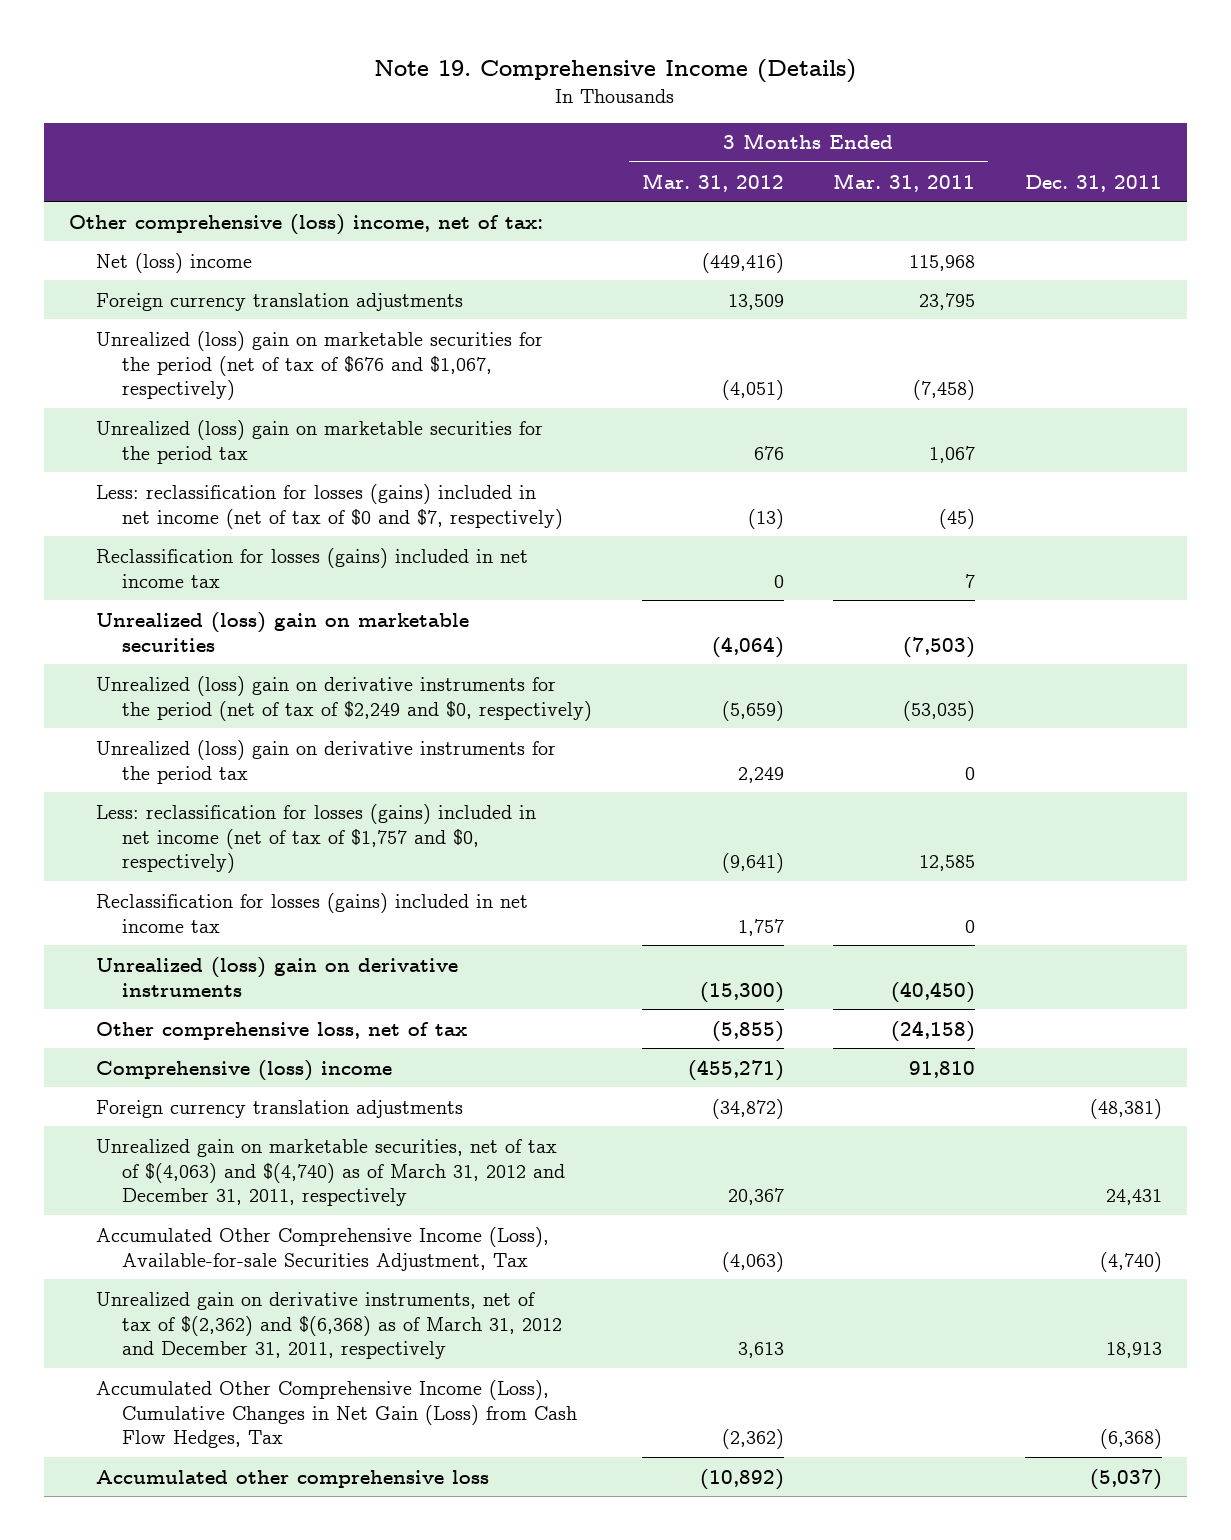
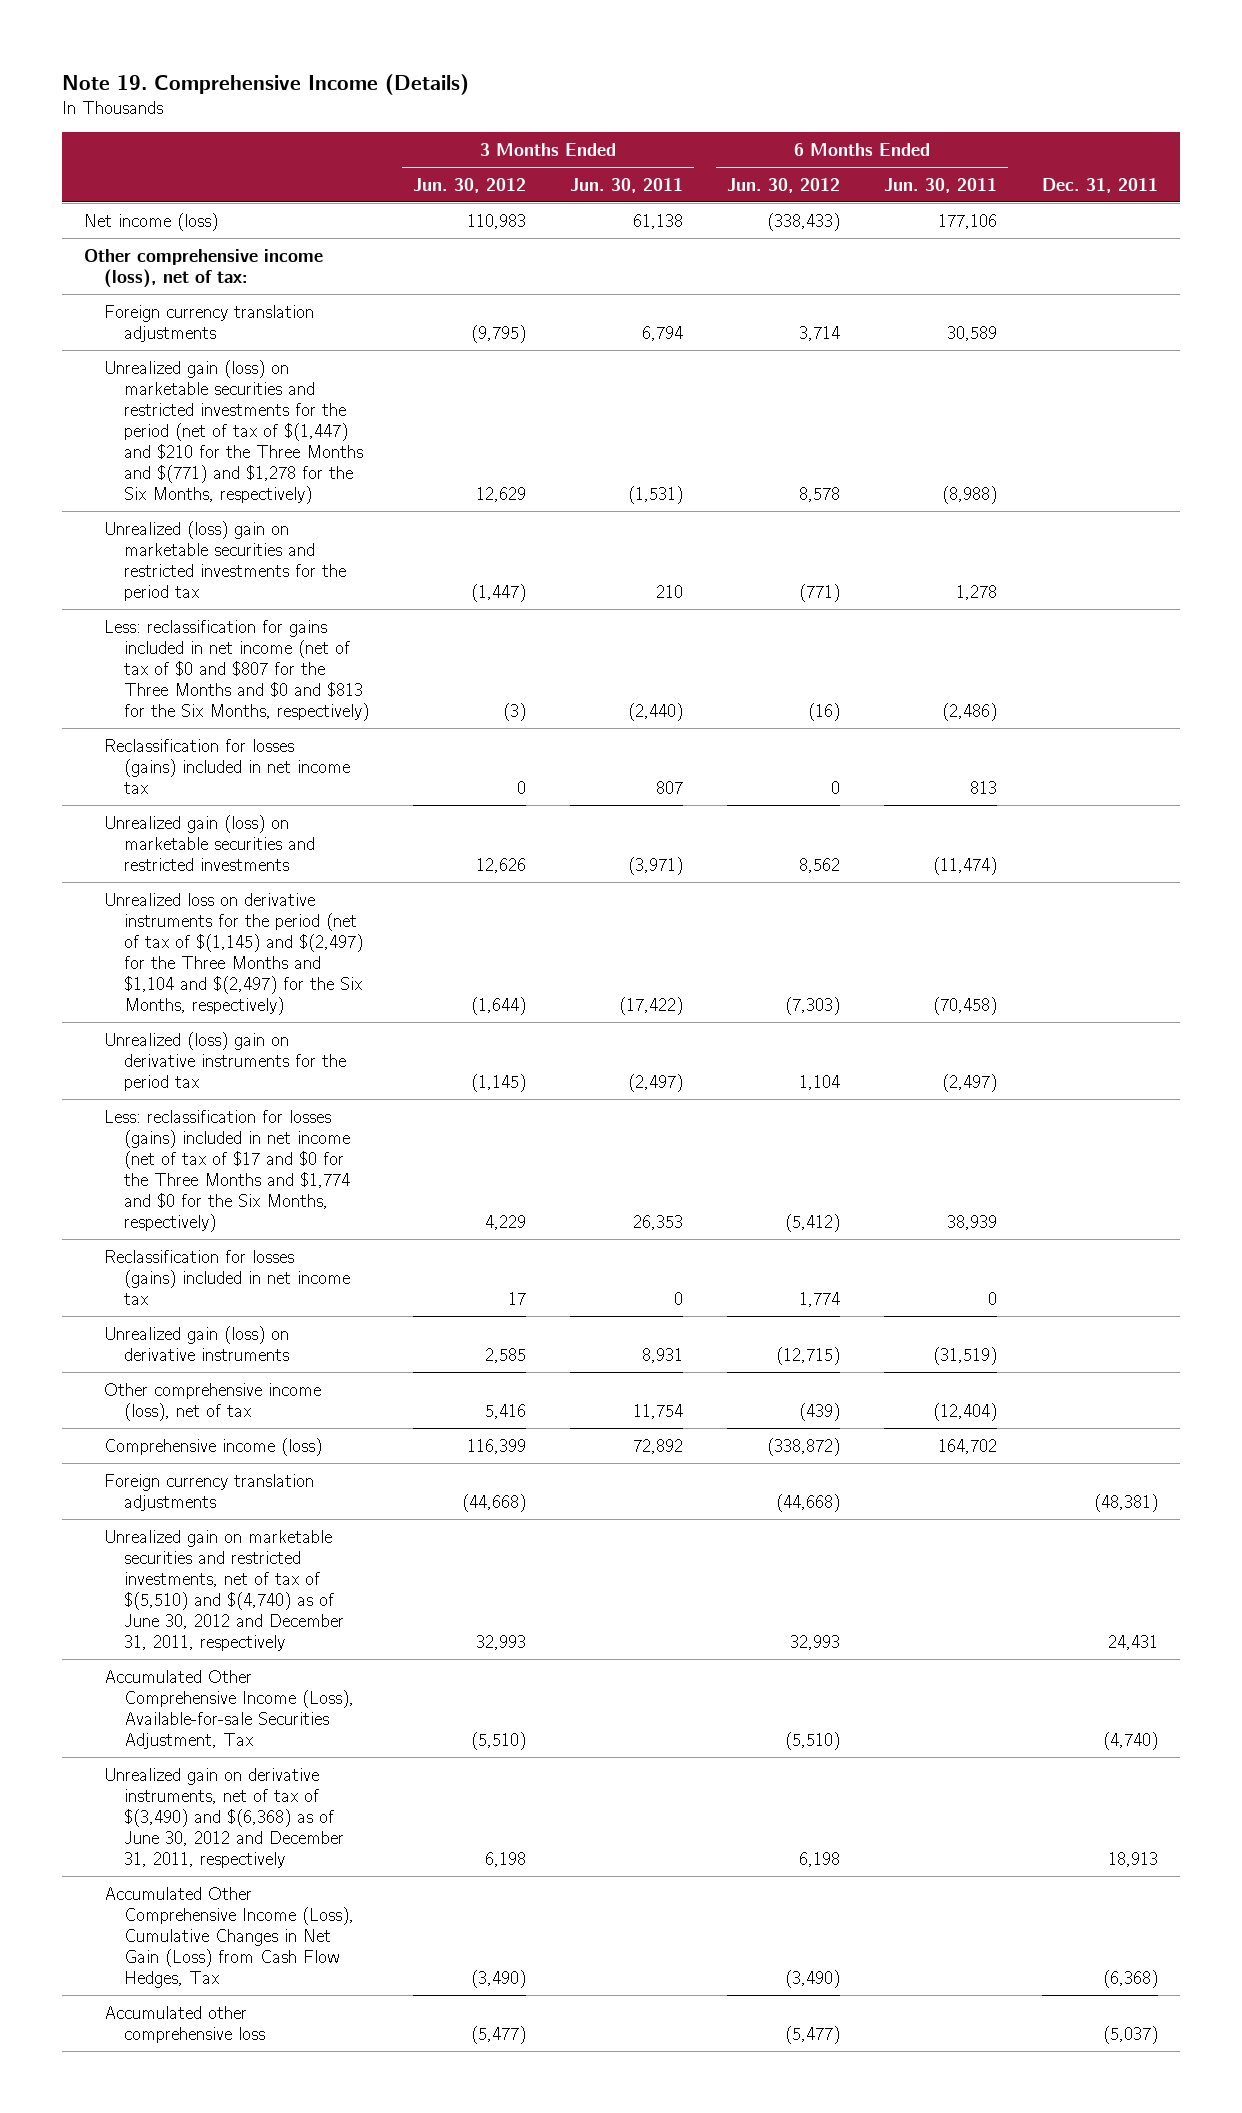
- | 3 Months Ended Mar. 31, 2012 | 3 Months Ended Mar. 31, 2011 | Dec. 31, 2011
+ | 3 Months Ended Jun. 30, 2012 | 3 Months Ended Jun. 30, 2011 | 6 Months Ended Jun. 30, 2012 | 6 Months Ended Jun. 30, 2011 | Dec. 31, 2011
- Other comprehensive (loss) income, net of tax:
- Net (loss) income | (449,416) | 115,968 |
+ Net income (loss) | 110,983 | 61,138 | (338,433) | 177,106 |
+ Other comprehensive income (loss), net of tax:
- Unrealized (loss) gain on marketable securities for the period (net of tax of $676 and $1,067, respectively) | (4,051) | (7,458) |
- Unrealized (loss) gain on marketable securities for the period tax | 676 | 1,067 |
- Less: reclassification for losses (gains) included in net income (net of tax of $0 and $7, respectively) | (13) | (45) |
+ Unrealized gain (loss) on marketable securities and restricted investments for the period (net of tax of $(1,447) and $210 for the Three Months and $(771) and $1,278 for the Six Months, respectively) | 12,629 | (1,531) | 8,578 | (8,988) |
+ Unrealized (loss) gain on marketable securities and restricted investments for the period tax | (1,447) | 210 | (771) | 1,278 |
+ Less: reclassification for gains included in net income (net of tax of $0 and $807 for the Three Months and $0 and $813 for the Six Months, respectively) | (3) | (2,440) | (16) | (2,486) |
- Unrealized (loss) gain on marketable securities | (4,064) | (7,503) |
- Unrealized (loss) gain on derivative instruments for the period (net of tax of $2,249 and $0, respectively) | (5,659) | (53,035) |
+ Unrealized gain (loss) on marketable securities and restricted investments | 12,626 | (3,971) | 8,562 | (11,474) |
+ Unrealized loss on derivative instruments for the period (net of tax of $(1,145) and $(2,497) for the Three Months and $1,104 and $(2,497) for the Six Months, respectively) | (1,644) | (17,422) | (7,303) | (70,458) |
- Less: reclassification for losses (gains) included in net income (net of tax of $1,757 and $0, respectively) | (9,641) | 12,585 |
+ Less: reclassification for losses (gains) included in net income (net of tax of $17 and $0 for the Three Months and $1,774 and $0 for the Six Months, respectively) | 4,229 | 26,353 | (5,412) | 38,939 |
- Unrealized (loss) gain on derivative instruments | (15,300) | (40,450) |
- Other comprehensive loss, net of tax | (5,855) | (24,158) |
- Comprehensive (loss) income | (455,271) | 91,810 |
+ Unrealized gain (loss) on derivative instruments | 2,585 | 8,931 | (12,715) | (31,519) |
+ Other comprehensive income (loss), net of tax | 5,416 | 11,754 | (439) | (12,404) |
+ Comprehensive income (loss) | 116,399 | 72,892 | (338,872) | 164,702 |
- Unrealized gain on marketable securities, net of tax of $(4,063) and $(4,740) as of March 31, 2012 and December 31, 2011, respectively | 20,367 | | 24,431
+ Unrealized gain on marketable securities and restricted investments, net of tax of $(5,510) and $(4,740) as of June 30, 2012 and December 31, 2011, respectively | 32,993 | | 32,993 | | 24,431
- Unrealized gain on derivative instruments, net of tax of $(2,362) and $(6,368) as of March 31, 2012 and December 31, 2011, respectively | 3,613 | | 18,913
+ Unrealized gain on derivative instruments, net of tax of $(3,490) and $(6,368) as of June 30, 2012 and December 31, 2011, respectively | 6,198 | | 6,198 | | 18,913

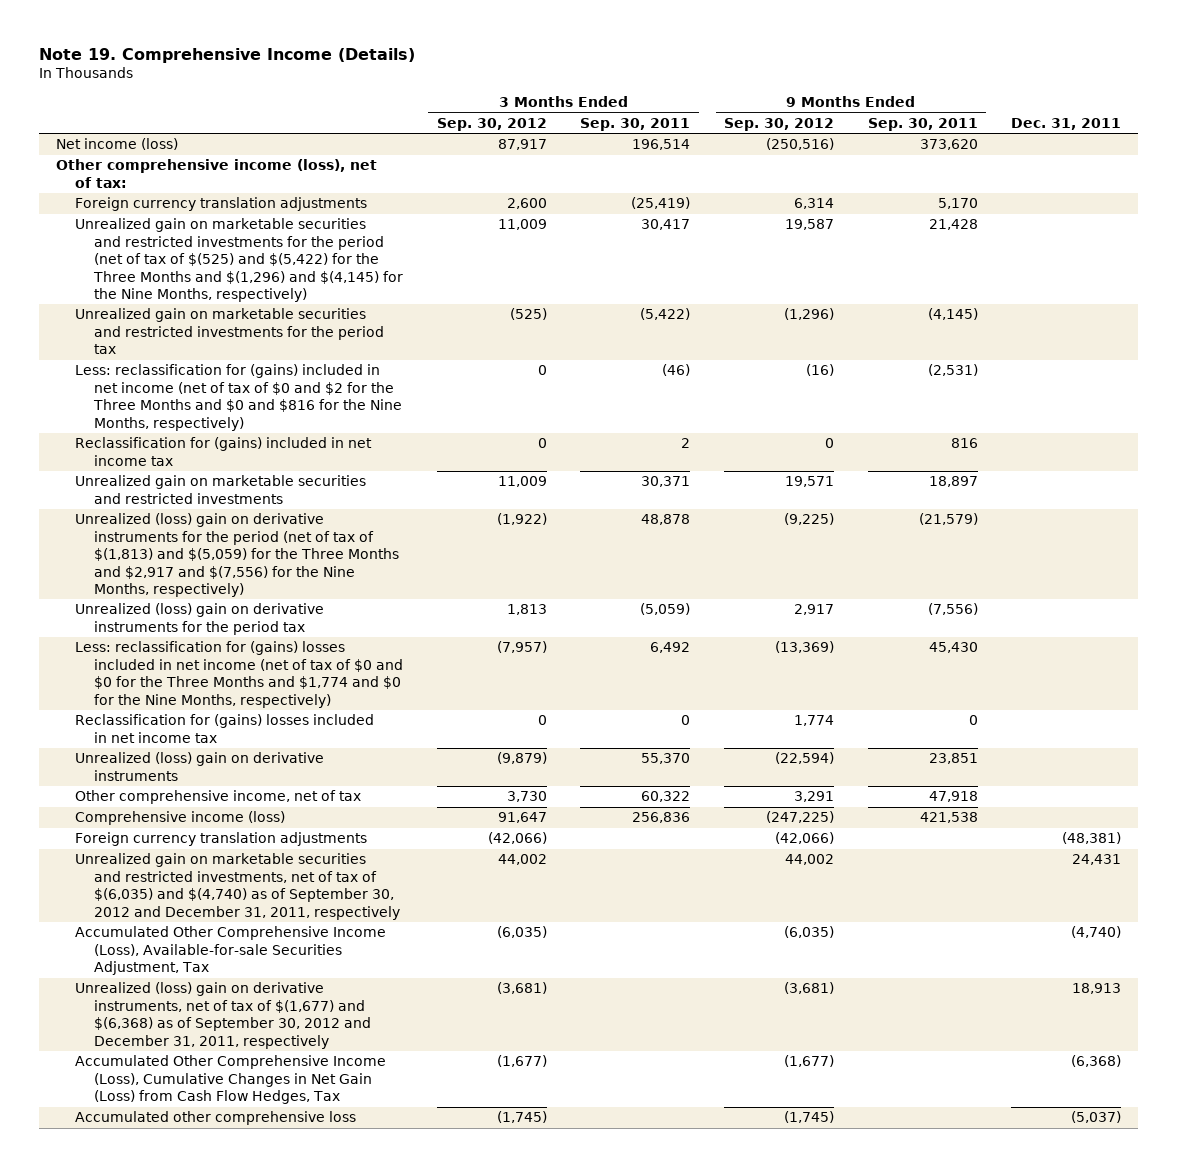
- | 3 Months Ended Jun. 30, 2012 | 3 Months Ended Jun. 30, 2011 | 6 Months Ended Jun. 30, 2012 | 6 Months Ended Jun. 30, 2011 | Dec. 31, 2011
+ | 3 Months Ended Sep. 30, 2012 | 3 Months Ended Sep. 30, 2011 | 9 Months Ended Sep. 30, 2012 | 9 Months Ended Sep. 30, 2011 | Dec. 31, 2011
- Unrealized gain (loss) on marketable securities and restricted investments for the period (net of tax of $(1,447) and $210 for the Three Months and $(771) and $1,278 for the Six Months, respectively) | 12,629 | (1,531) | 8,578 | (8,988) |
- Unrealized (loss) gain on marketable securities and restricted investments for the period tax | (1,447) | 210 | (771) | 1,278 |
- Less: reclassification for gains included in net income (net of tax of $0 and $807 for the Three Months and $0 and $813 for the Six Months, respectively) | (3) | (2,440) | (16) | (2,486) |
- Reclassification for losses (gains) included in net income tax | 0 | 807 | 0 | 813 |
- Unrealized gain (loss) on marketable securities and restricted investments | 12,626 | (3,971) | 8,562 | (11,474) |
- Unrealized loss on derivative instruments for the period (net of tax of $(1,145) and $(2,497) for the Three Months and $1,104 and $(2,497) for the Six Months, respectively) | (1,644) | (17,422) | (7,303) | (70,458) |
+ Unrealized gain on marketable securities and restricted investments for the period (net of tax of $(525) and $(5,422) for the Three Months and $(1,296) and $(4,145) for the Nine Months, respectively) | 11,009 | 30,417 | 19,587 | 21,428 |
+ Unrealized gain on marketable securities and restricted investments for the period tax | (525) | (5,422) | (1,296) | (4,145) |
+ Less: reclassification for (gains) included in net income (net of tax of $0 and $2 for the Three Months and $0 and $816 for the Nine Months, respectively) | 0 | (46) | (16) | (2,531) |
+ Reclassification for (gains) included in net income tax | 0 | 2 | 0 | 816 |
+ Unrealized gain on marketable securities and restricted investments | 11,009 | 30,371 | 19,571 | 18,897 |
+ Unrealized (loss) gain on derivative instruments for the period (net of tax of $(1,813) and $(5,059) for the Three Months and $2,917 and $(7,556) for the Nine Months, respectively) | (1,922) | 48,878 | (9,225) | (21,579) |
- Less: reclassification for losses (gains) included in net income (net of tax of $17 and $0 for the Three Months and $1,774 and $0 for the Six Months, respectively) | 4,229 | 26,353 | (5,412) | 38,939 |
- Reclassification for losses (gains) included in net income tax | 17 | 0 | 1,774 | 0 |
- Unrealized gain (loss) on derivative instruments | 2,585 | 8,931 | (12,715) | (31,519) |
- Other comprehensive income (loss), net of tax | 5,416 | 11,754 | (439) | (12,404) |
+ Less: reclassification for (gains) losses included in net income (net of tax of $0 and $0 for the Three Months and $1,774 and $0 for the Nine Months, respectively) | (7,957) | 6,492 | (13,369) | 45,430 |
+ Reclassification for (gains) losses included in net income tax | 0 | 0 | 1,774 | 0 |
+ Unrealized (loss) gain on derivative instruments | (9,879) | 55,370 | (22,594) | 23,851 |
+ Other comprehensive income, net of tax | 3,730 | 60,322 | 3,291 | 47,918 |
- Unrealized gain on marketable securities and restricted investments, net of tax of $(5,510) and $(4,740) as of June 30, 2012 and December 31, 2011, respectively | 32,993 | | 32,993 | | 24,431
+ Unrealized gain on marketable securities and restricted investments, net of tax of $(6,035) and $(4,740) as of September 30, 2012 and December 31, 2011, respectively | 44,002 | | 44,002 | | 24,431
- Unrealized gain on derivative instruments, net of tax of $(3,490) and $(6,368) as of June 30, 2012 and December 31, 2011, respectively | 6,198 | | 6,198 | | 18,913
+ Unrealized (loss) gain on derivative instruments, net of tax of $(1,677) and $(6,368) as of September 30, 2012 and December 31, 2011, respectively | (3,681) | | (3,681) | | 18,913

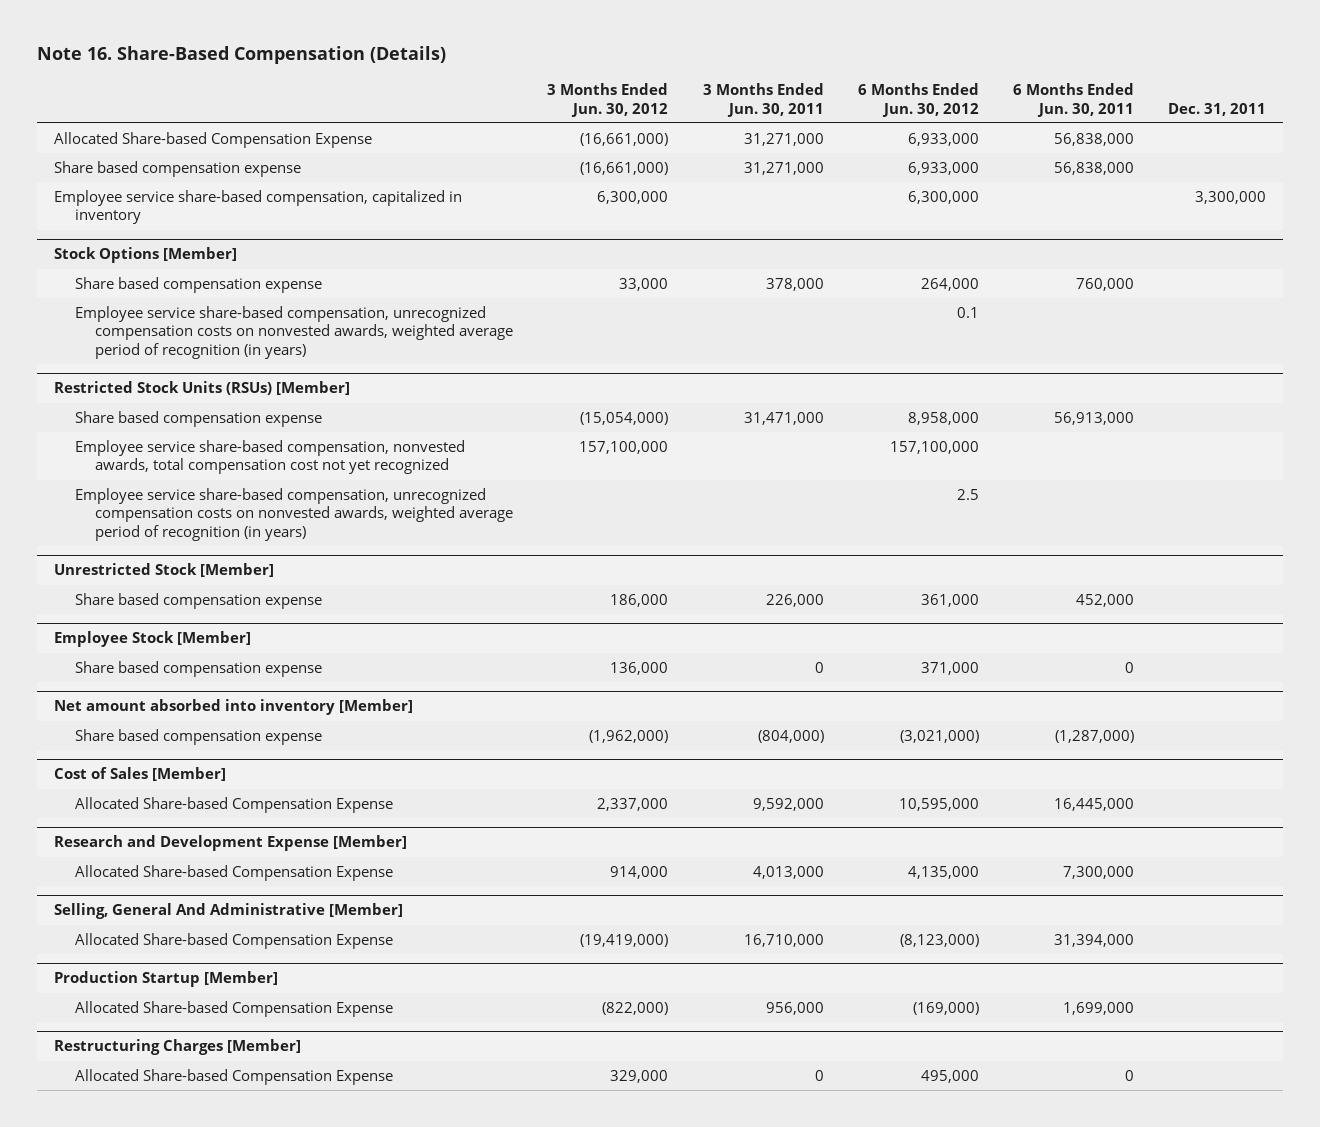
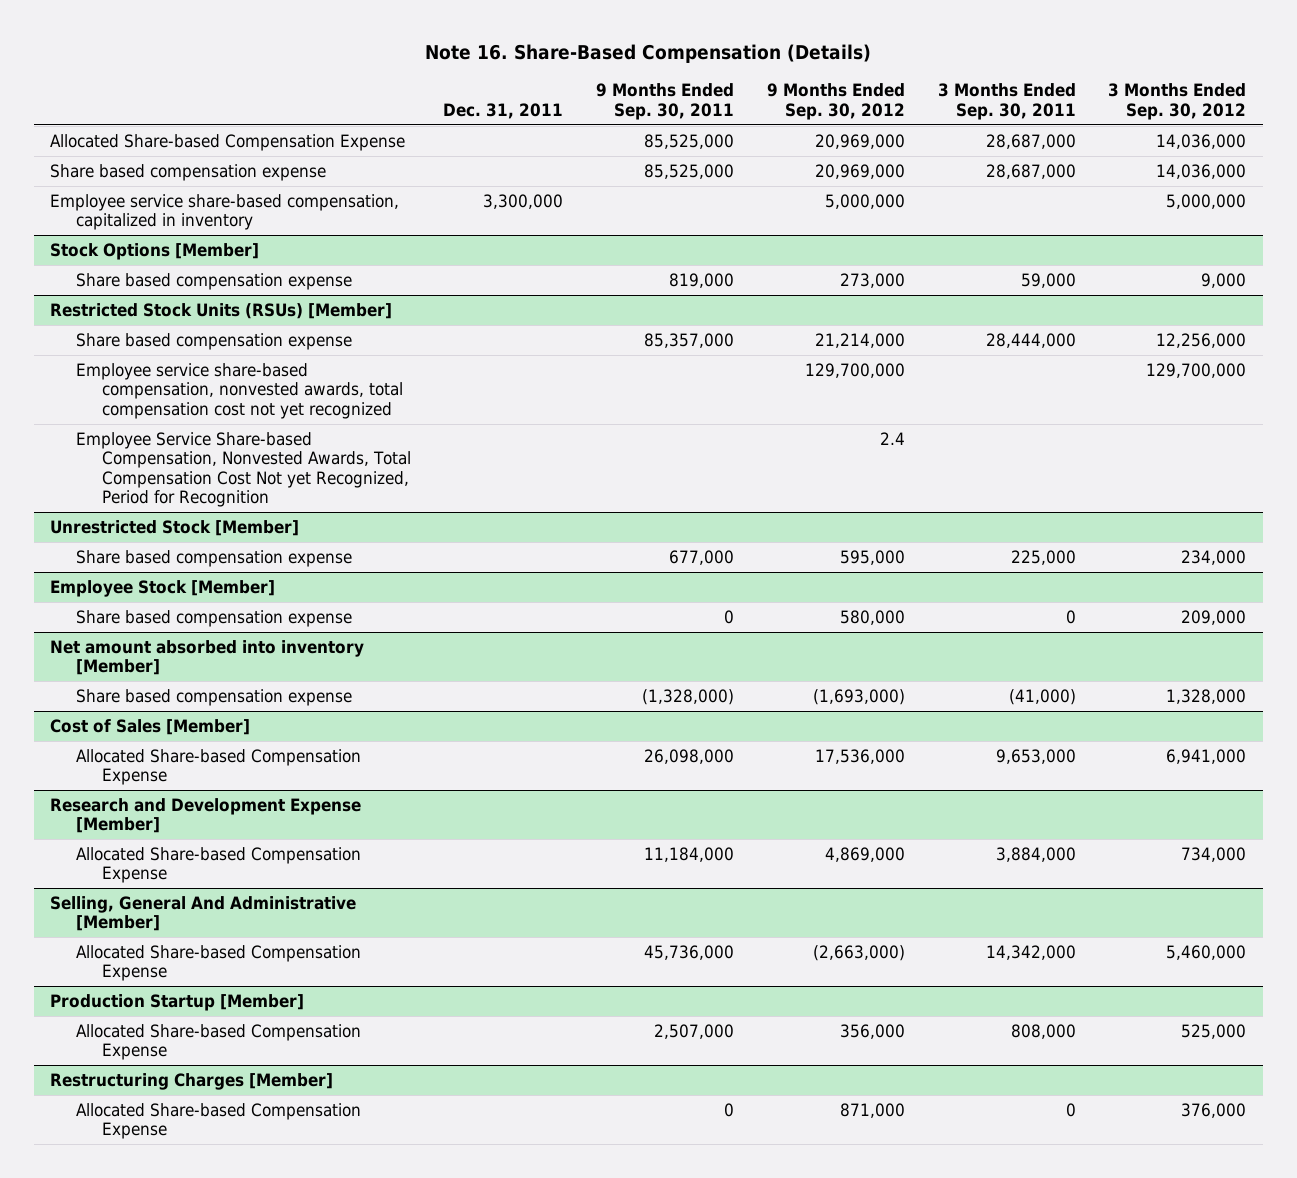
- | 3 Months Ended Jun. 30, 2012 | 3 Months Ended Jun. 30, 2011 | 6 Months Ended Jun. 30, 2012 | 6 Months Ended Jun. 30, 2011 | Dec. 31, 2011
+ | Dec. 31, 2011 | 9 Months Ended Sep. 30, 2011 | 9 Months Ended Sep. 30, 2012 | 3 Months Ended Sep. 30, 2011 | 3 Months Ended Sep. 30, 2012
@ Stock Options [Member]
- Employee service share-based compensation, unrecognized compensation costs on nonvested awards, weighted average period of recognition (in years) | | | 0.1 | |
@ Restricted Stock Units (RSUs) [Member]
- Employee service share-based compensation, unrecognized compensation costs on nonvested awards, weighted average period of recognition (in years) | | | 2.5 | |
+ Employee Service Share-based Compensation, Nonvested Awards, Total Compensation Cost Not yet Recognized, Period for Recognition | | | 2.4 | |

